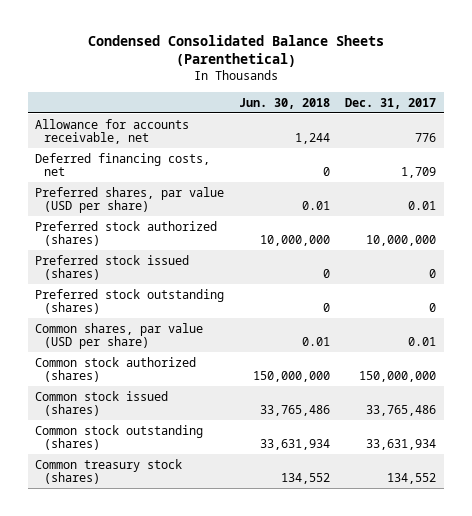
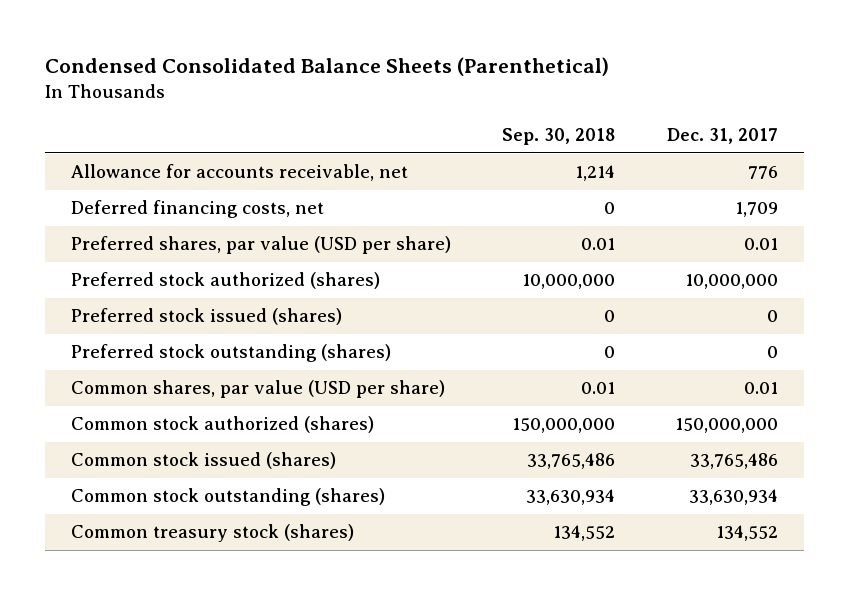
- | Jun. 30, 2018 | Dec. 31, 2017
+ | Sep. 30, 2018 | Dec. 31, 2017
- Common stock outstanding (shares) | 33,631,934 | 33,631,934
+ Common stock outstanding (shares) | 33,630,934 | 33,630,934

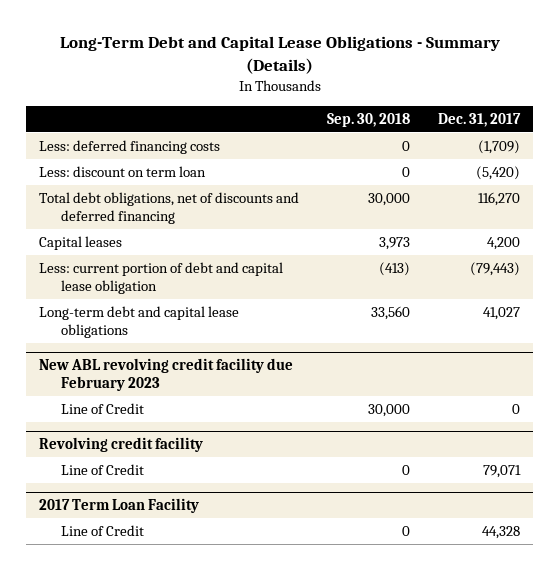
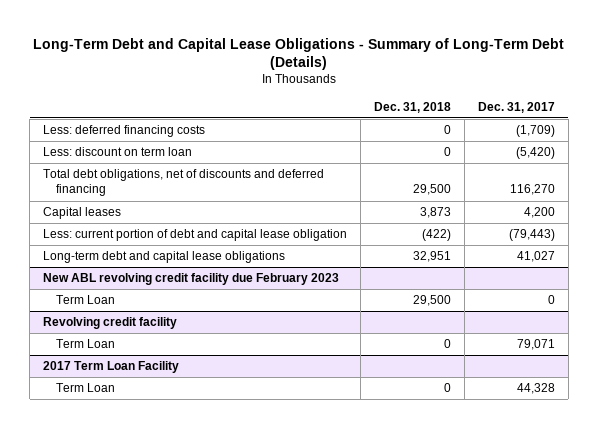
- Long-Term Debt and Capital Lease Obligations - Summary (Details)
+ Long-Term Debt and Capital Lease Obligations - Summary of Long-Term Debt (Details)
- | Sep. 30, 2018 | Dec. 31, 2017
+ | Dec. 31, 2018 | Dec. 31, 2017
@ New ABL revolving credit facility due February 2023
- Line of Credit | 30,000 | 0
+ Term Loan | 29,500 | 0
@ Revolving credit facility
- Line of Credit | 0 | 79,071
+ Term Loan | 0 | 79,071
@ 2017 Term Loan Facility
- Line of Credit | 0 | 44,328
+ Term Loan | 0 | 44,328

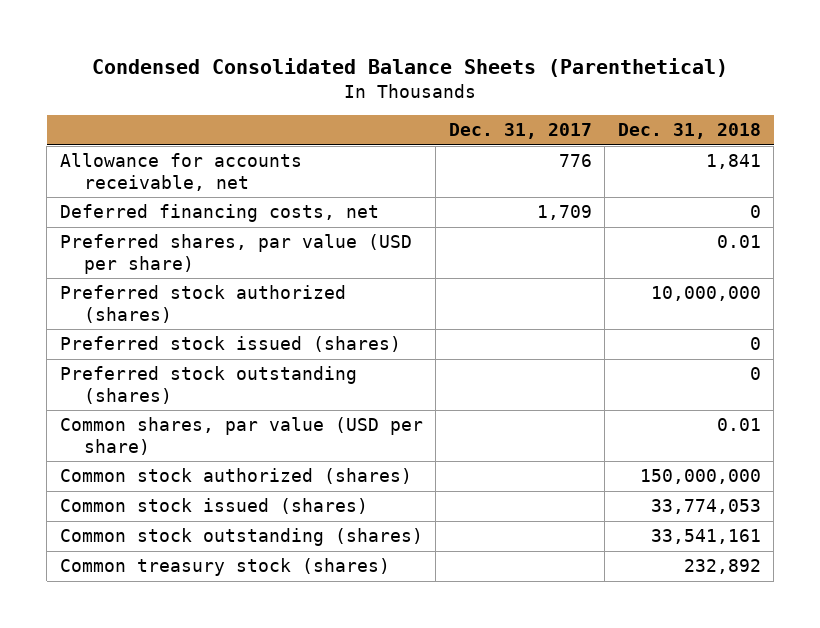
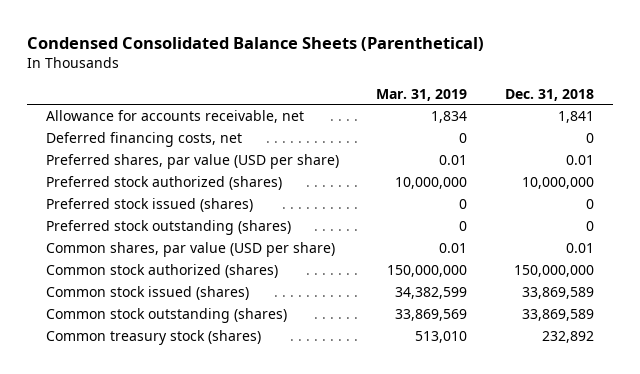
- | Dec. 31, 2017 | Dec. 31, 2018
+ | Mar. 31, 2019 | Dec. 31, 2018
- Common stock issued (shares) | | 33,774,053
- Common stock outstanding (shares) | | 33,541,161
+ Common stock issued (shares) | 34,382,599 | 33,869,589
+ Common stock outstanding (shares) | 33,869,569 | 33,869,589

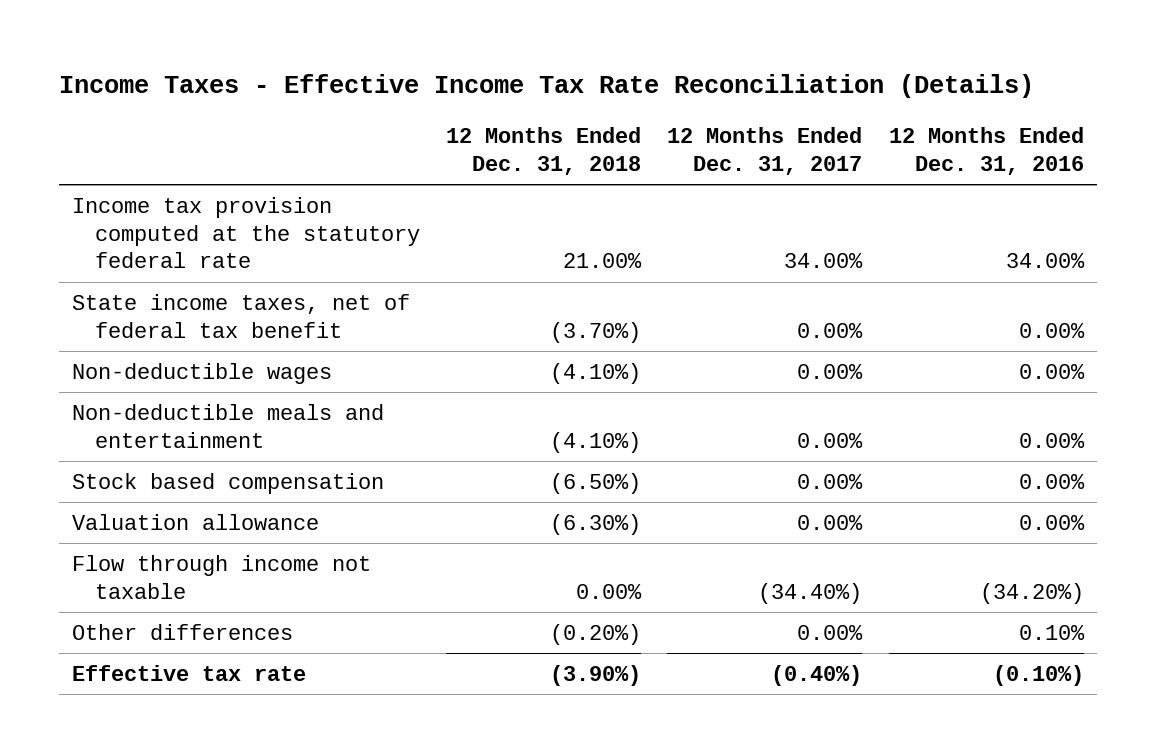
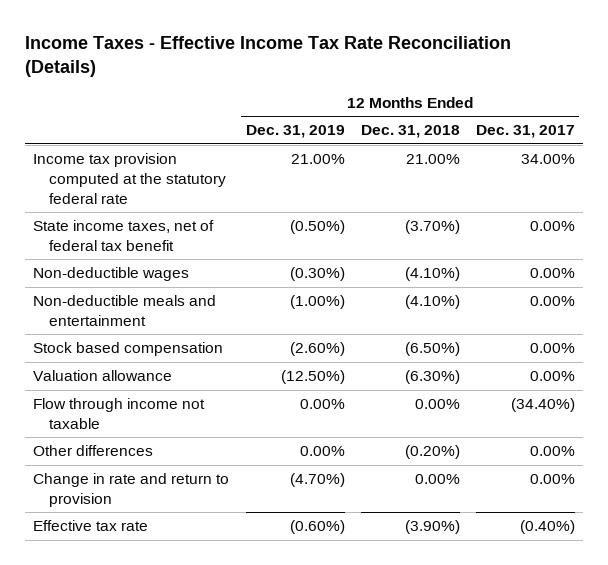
- | 12 Months Ended Dec. 31, 2018 | 12 Months Ended Dec. 31, 2017 | 12 Months Ended Dec. 31, 2016
+ | 12 Months Ended Dec. 31, 2019 | 12 Months Ended Dec. 31, 2018 | 12 Months Ended Dec. 31, 2017
+ Change in rate and return to provision | (4.70%) | 0.00% | 0.00%

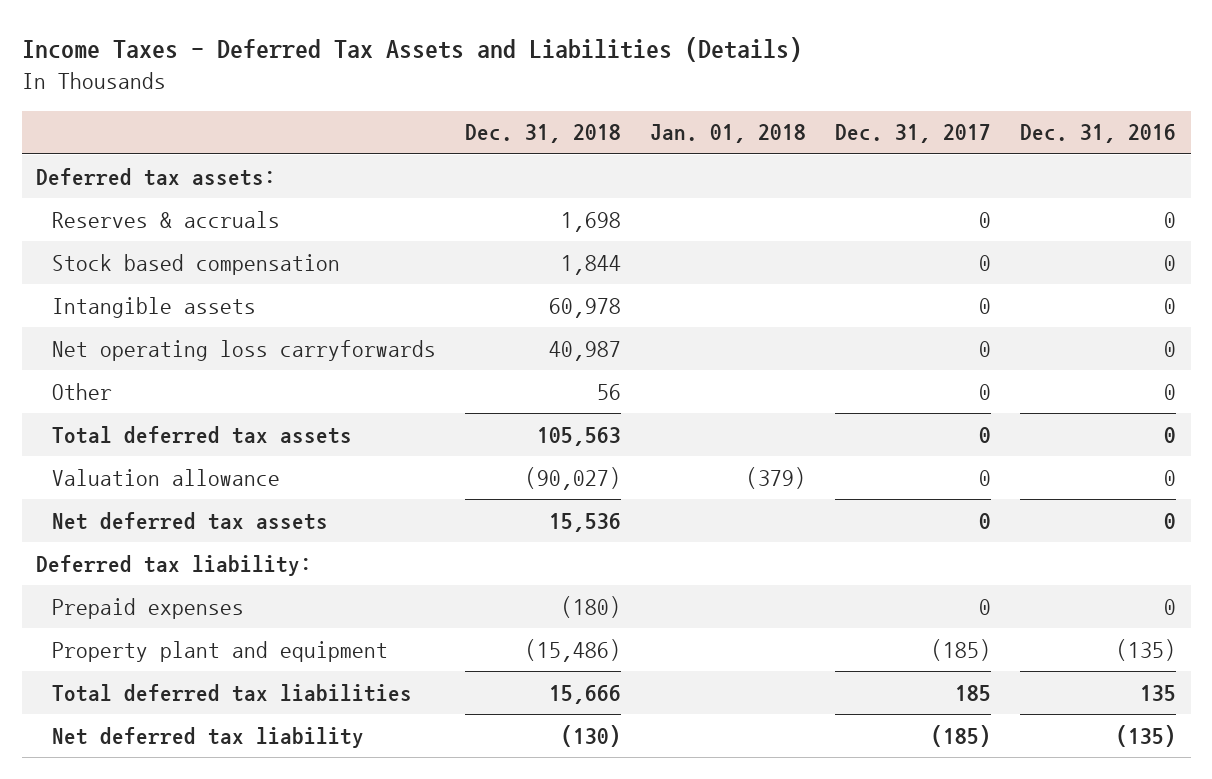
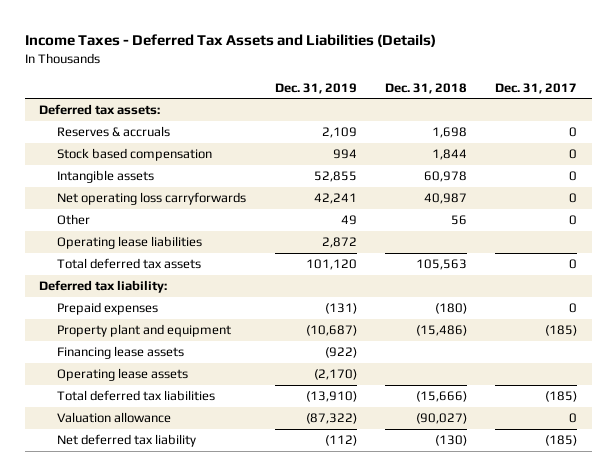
- | Dec. 31, 2018 | Jan. 01, 2018 | Dec. 31, 2017 | Dec. 31, 2016
+ | Dec. 31, 2019 | Dec. 31, 2018 | Dec. 31, 2017
+ Operating lease liabilities | 2,872 | |
- Net deferred tax assets | 15,536 | | 0 | 0
- Total deferred tax liabilities | 15,666 | | 185 | 135
+ Financing lease assets | (922) | |
+ Operating lease assets | (2,170) | |
+ Total deferred tax liabilities | (13,910) | (15,666) | (185)
moved down: Valuation allowance | (87,322) | (90,027) | 0

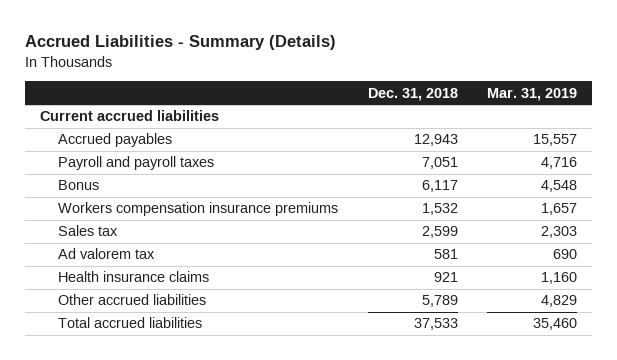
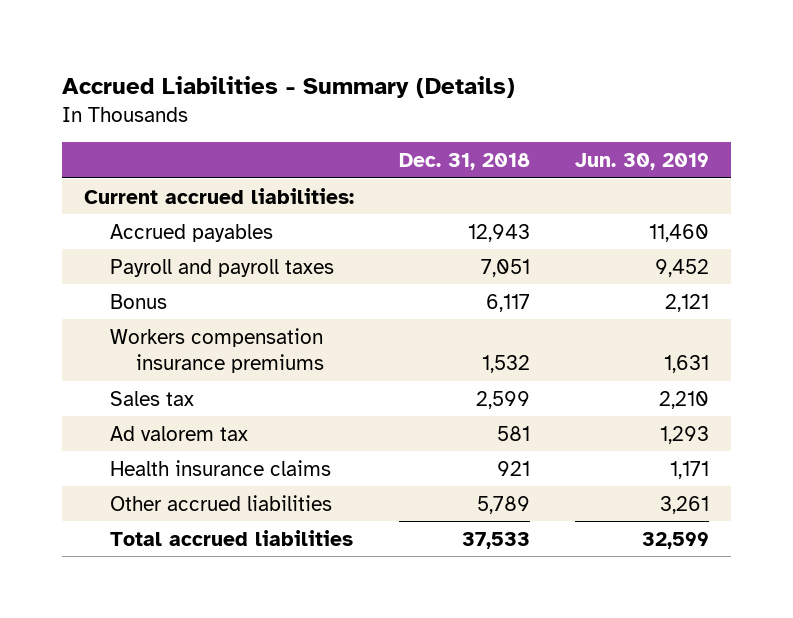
- | Dec. 31, 2018 | Mar. 31, 2019
+ | Dec. 31, 2018 | Jun. 30, 2019
- Current accrued liabilities
+ Current accrued liabilities:

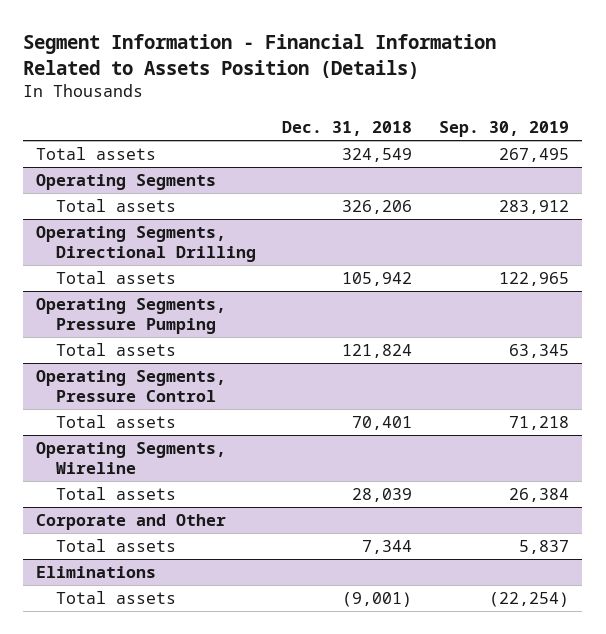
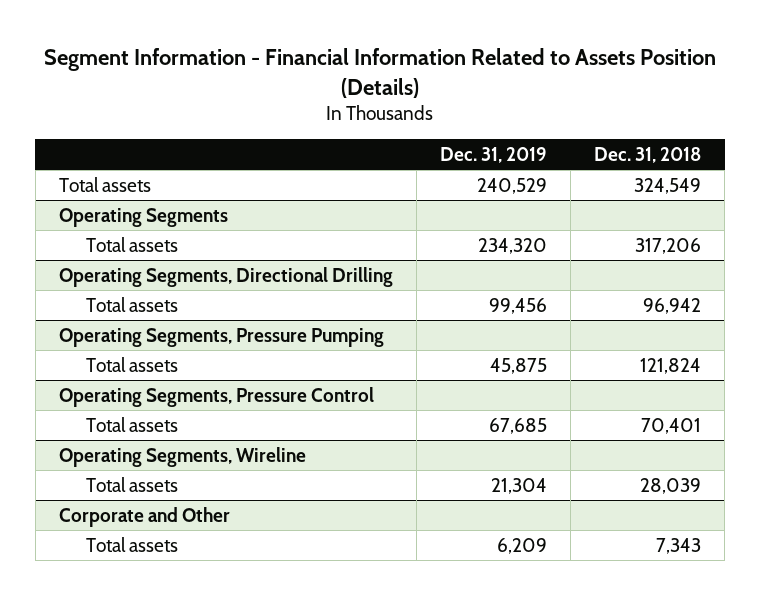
- | Dec. 31, 2018 | Sep. 30, 2019
+ | Dec. 31, 2019 | Dec. 31, 2018
@ Operating Segments
- Total assets | 326,206 | 283,912
+ Total assets | 234,320 | 317,206
@ Operating Segments, Directional Drilling
- Total assets | 105,942 | 122,965
+ Total assets | 99,456 | 96,942
@ Corporate and Other
- Total assets | 7,344 | 5,837
- Eliminations
- Total assets | (9,001) | (22,254)
@ Corporate and Other
+ Total assets | 6,209 | 7,343

